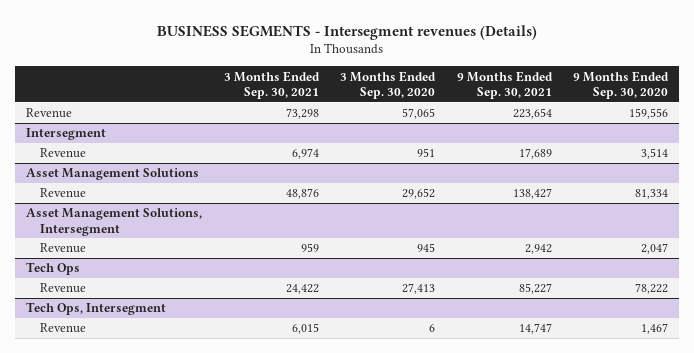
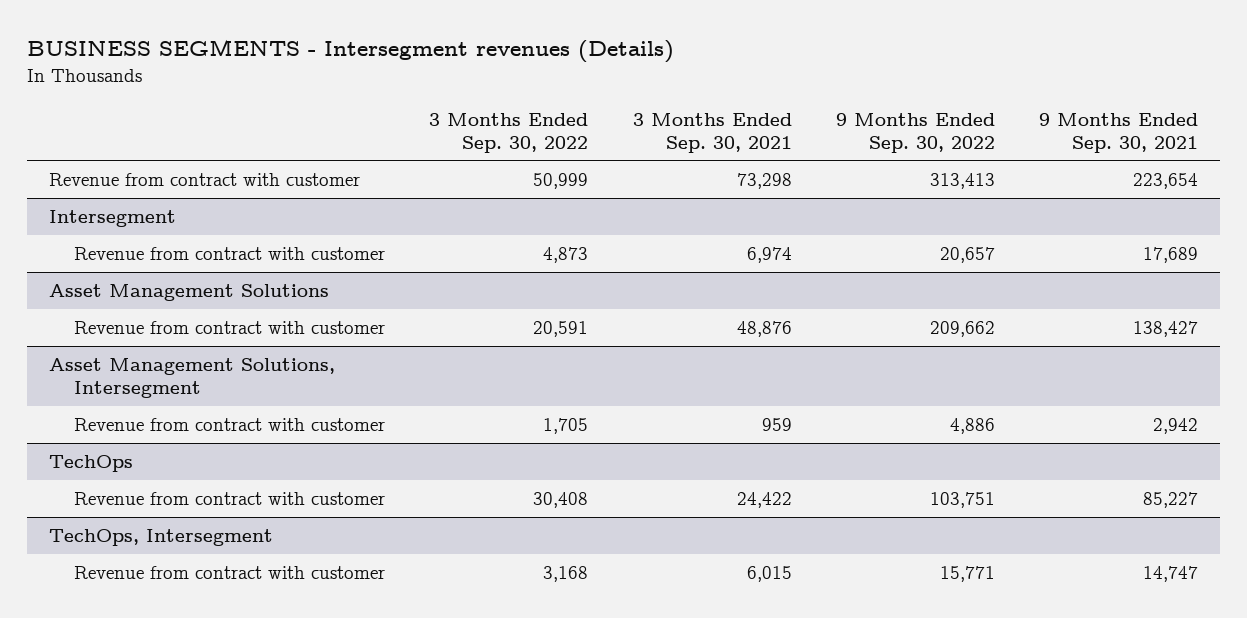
- | 3 Months Ended Sep. 30, 2021 | 3 Months Ended Sep. 30, 2020 | 9 Months Ended Sep. 30, 2021 | 9 Months Ended Sep. 30, 2020
+ | 3 Months Ended Sep. 30, 2022 | 3 Months Ended Sep. 30, 2021 | 9 Months Ended Sep. 30, 2022 | 9 Months Ended Sep. 30, 2021
- Revenue | 73,298 | 57,065 | 223,654 | 159,556
+ Revenue from contract with customer | 50,999 | 73,298 | 313,413 | 223,654
@ Intersegment
- Revenue | 6,974 | 951 | 17,689 | 3,514
+ Revenue from contract with customer | 4,873 | 6,974 | 20,657 | 17,689
@ Asset Management Solutions
- Revenue | 48,876 | 29,652 | 138,427 | 81,334
+ Revenue from contract with customer | 20,591 | 48,876 | 209,662 | 138,427
@ Asset Management Solutions, Intersegment
- Revenue | 959 | 945 | 2,942 | 2,047
- Tech Ops
- Revenue | 24,422 | 27,413 | 85,227 | 78,222
- Tech Ops, Intersegment
- Revenue | 6,015 | 6 | 14,747 | 1,467
@ Asset Management Solutions, Intersegment
+ Revenue from contract with customer | 1,705 | 959 | 4,886 | 2,942
+ TechOps
+ Revenue from contract with customer | 30,408 | 24,422 | 103,751 | 85,227
+ TechOps, Intersegment
+ Revenue from contract with customer | 3,168 | 6,015 | 15,771 | 14,747

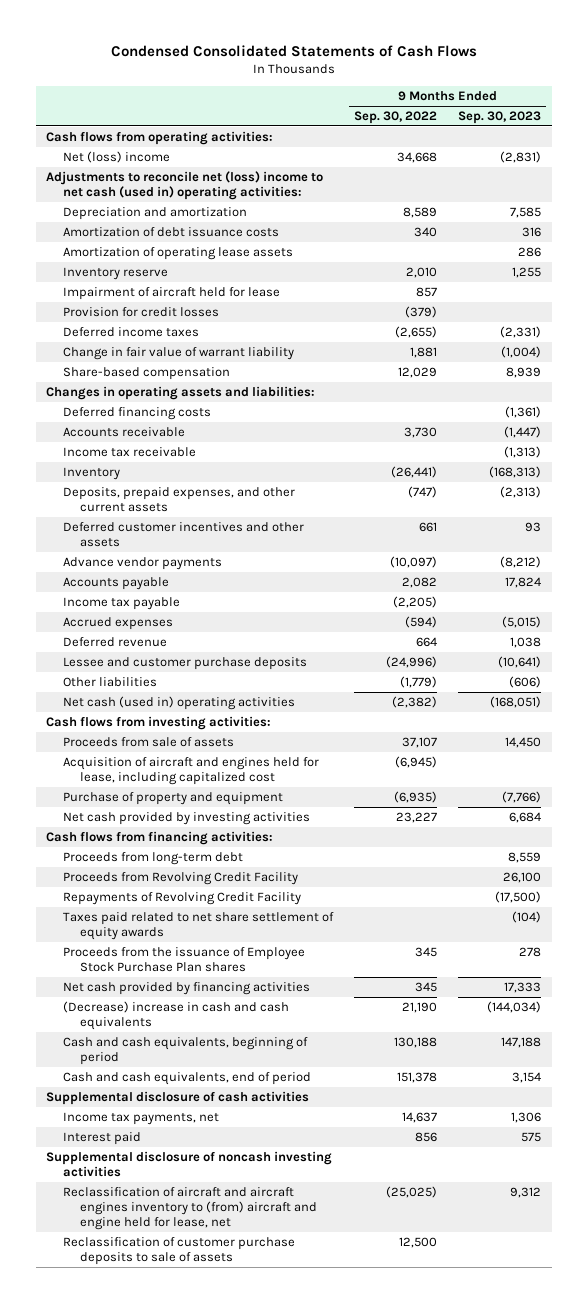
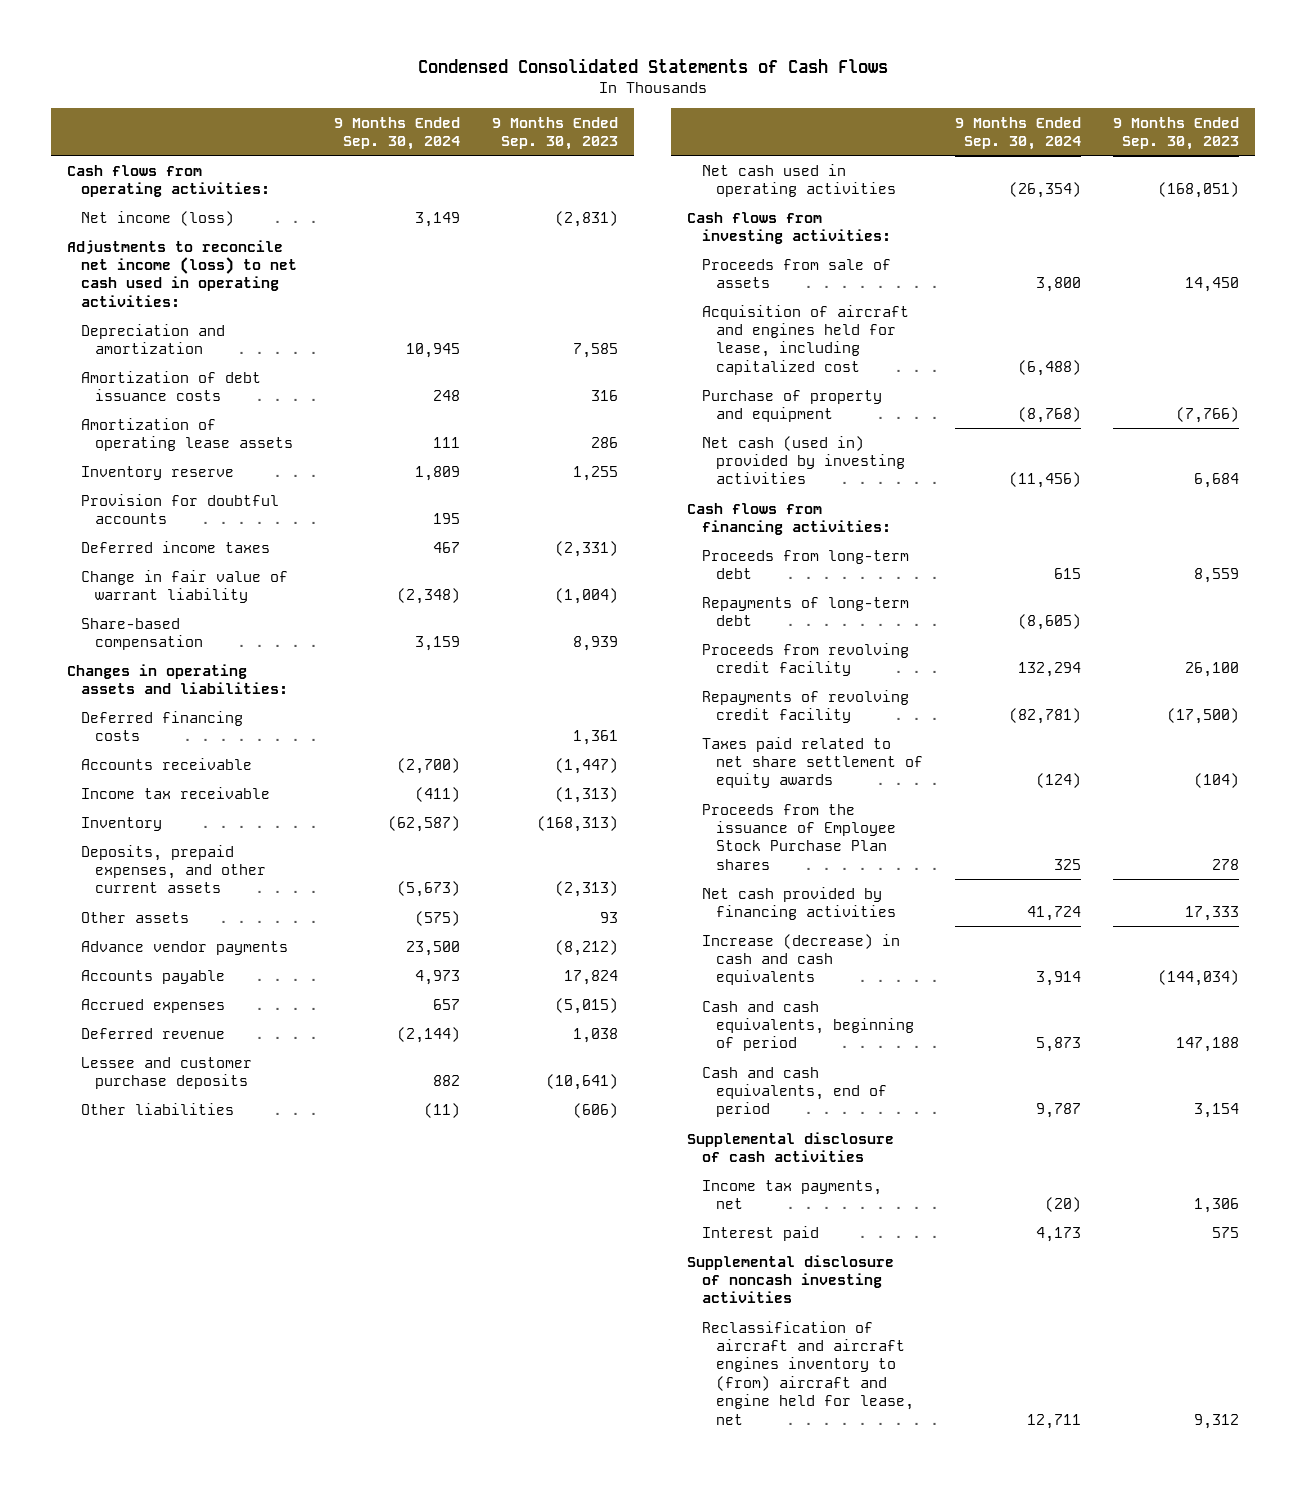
- | 9 Months Ended Sep. 30, 2022 | 9 Months Ended Sep. 30, 2023
+ | 9 Months Ended Sep. 30, 2024 | 9 Months Ended Sep. 30, 2023
- Net (loss) income | 34,668 | (2,831)
- Adjustments to reconcile net (loss) income to net cash (used in) operating activities:
+ Net income (loss) | 3,149 | (2,831)
+ Adjustments to reconcile net income (loss) to net cash used in operating activities:
- Impairment of aircraft held for lease | 857 |
- Provision for credit losses | (379) |
+ Provision for doubtful accounts | 195 |
- Deferred financing costs | | (1,361)
+ Deferred financing costs | | 1,361
- Deferred customer incentives and other assets | 661 | 93
+ Other assets | (575) | 93
- Income tax payable | (2,205) |
- Net cash (used in) operating activities | (2,382) | (168,051)
+ Net cash used in operating activities | (26,354) | (168,051)
- Net cash provided by investing activities | 23,227 | 6,684
+ Net cash (used in) provided by investing activities | (11,456) | 6,684
- Proceeds from Revolving Credit Facility | | 26,100
- Repayments of Revolving Credit Facility | | (17,500)
+ Repayments of long-term debt | (8,605) |
+ Proceeds from revolving credit facility | 132,294 | 26,100
+ Repayments of revolving credit facility | (82,781) | (17,500)
- (Decrease) increase in cash and cash equivalents | 21,190 | (144,034)
+ Increase (decrease) in cash and cash equivalents | 3,914 | (144,034)
- Reclassification of customer purchase deposits to sale of assets | 12,500 |

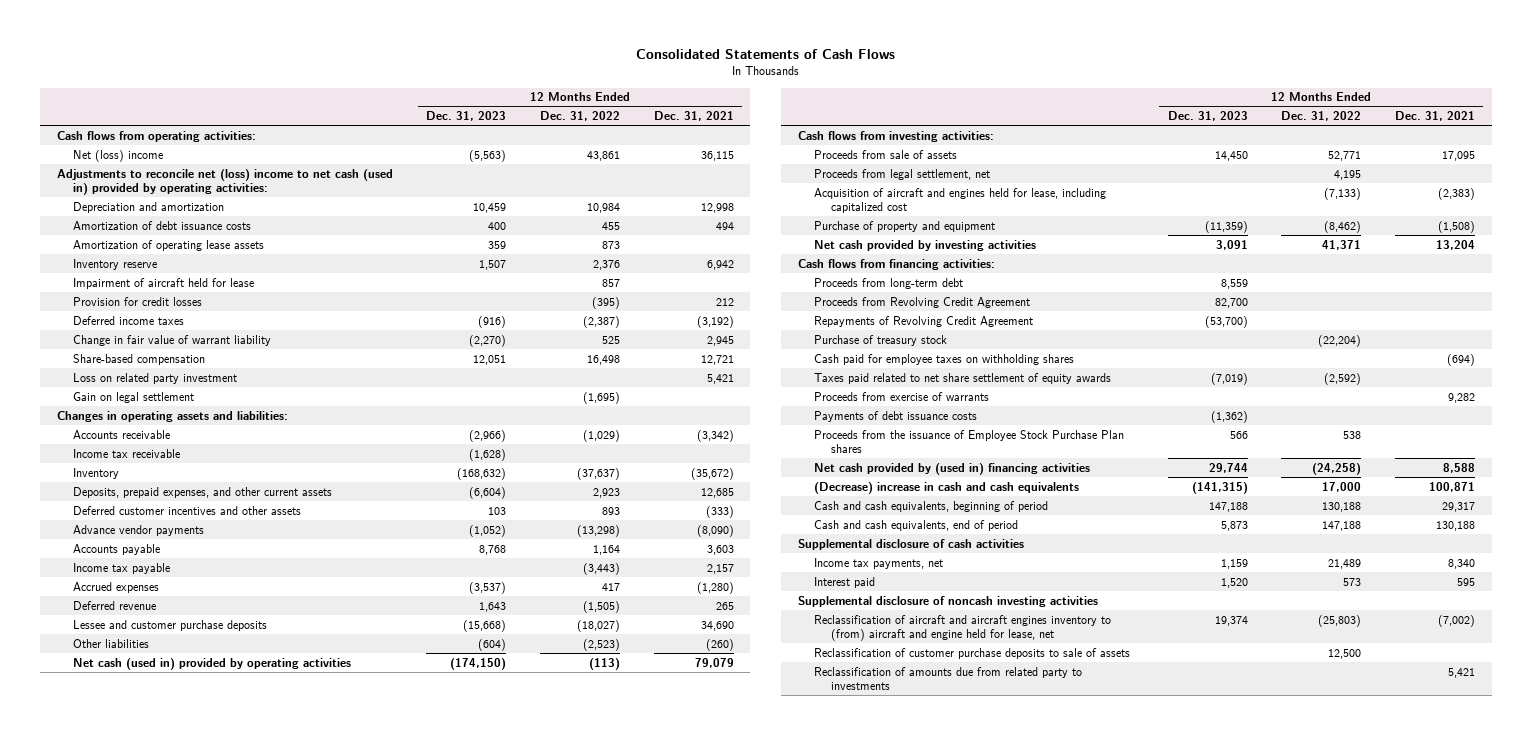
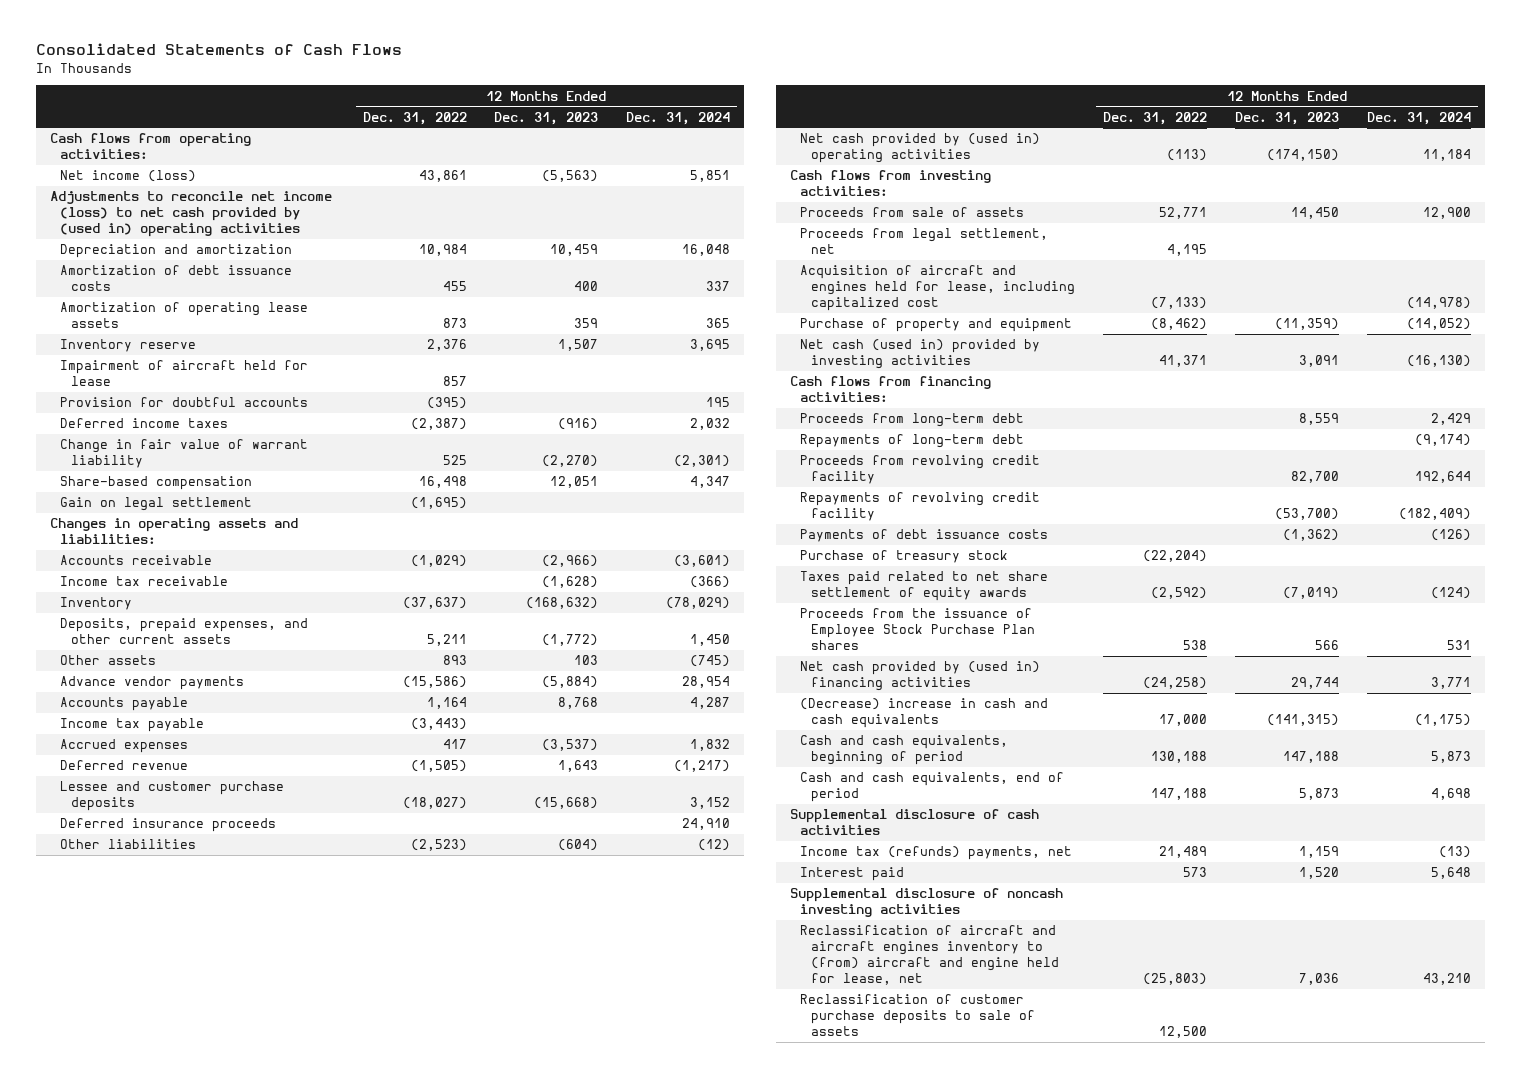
- | 12 Months Ended Dec. 31, 2023 | 12 Months Ended Dec. 31, 2022 | 12 Months Ended Dec. 31, 2021
+ | 12 Months Ended Dec. 31, 2022 | 12 Months Ended Dec. 31, 2023 | 12 Months Ended Dec. 31, 2024
- Net (loss) income | (5,563) | 43,861 | 36,115
- Adjustments to reconcile net (loss) income to net cash (used in) provided by operating activities:
+ Net income (loss) | 43,861 | (5,563) | 5,851
+ Adjustments to reconcile net income (loss) to net cash provided by (used in) operating activities
- Provision for credit losses | | (395) | 212
+ Provision for doubtful accounts | (395) | | 195
- Loss on related party investment | | | 5,421
- Deposits, prepaid expenses, and other current assets | (6,604) | 2,923 | 12,685
- Deferred customer incentives and other assets | 103 | 893 | (333)
- Advance vendor payments | (1,052) | (13,298) | (8,090)
+ Deposits, prepaid expenses, and other current assets | 5,211 | (1,772) | 1,450
+ Other assets | 893 | 103 | (745)
+ Advance vendor payments | (15,586) | (5,884) | 28,954
+ Deferred insurance proceeds | | | 24,910
- Net cash (used in) provided by operating activities | (174,150) | (113) | 79,079
+ Net cash provided by (used in) operating activities | (113) | (174,150) | 11,184
- Net cash provided by investing activities | 3,091 | 41,371 | 13,204
+ Net cash (used in) provided by investing activities | 41,371 | 3,091 | (16,130)
- Proceeds from Revolving Credit Agreement | 82,700 | |
- Repayments of Revolving Credit Agreement | (53,700) | |
+ Repayments of long-term debt | | | (9,174)
+ Proceeds from revolving credit facility | | 82,700 | 192,644
+ Repayments of revolving credit facility | | (53,700) | (182,409)
moved up: Payments of debt issuance costs | | (1,362) | (126)
- Cash paid for employee taxes on withholding shares | | | (694)
- Proceeds from exercise of warrants | | | 9,282
- Income tax payments, net | 1,159 | 21,489 | 8,340
+ Income tax (refunds) payments, net | 21,489 | 1,159 | (13)
- Reclassification of aircraft and aircraft engines inventory to (from) aircraft and engine held for lease, net | 19,374 | (25,803) | (7,002)
+ Reclassification of aircraft and aircraft engines inventory to (from) aircraft and engine held for lease, net | (25,803) | 7,036 | 43,210
- Reclassification of amounts due from related party to investments | | | 5,421

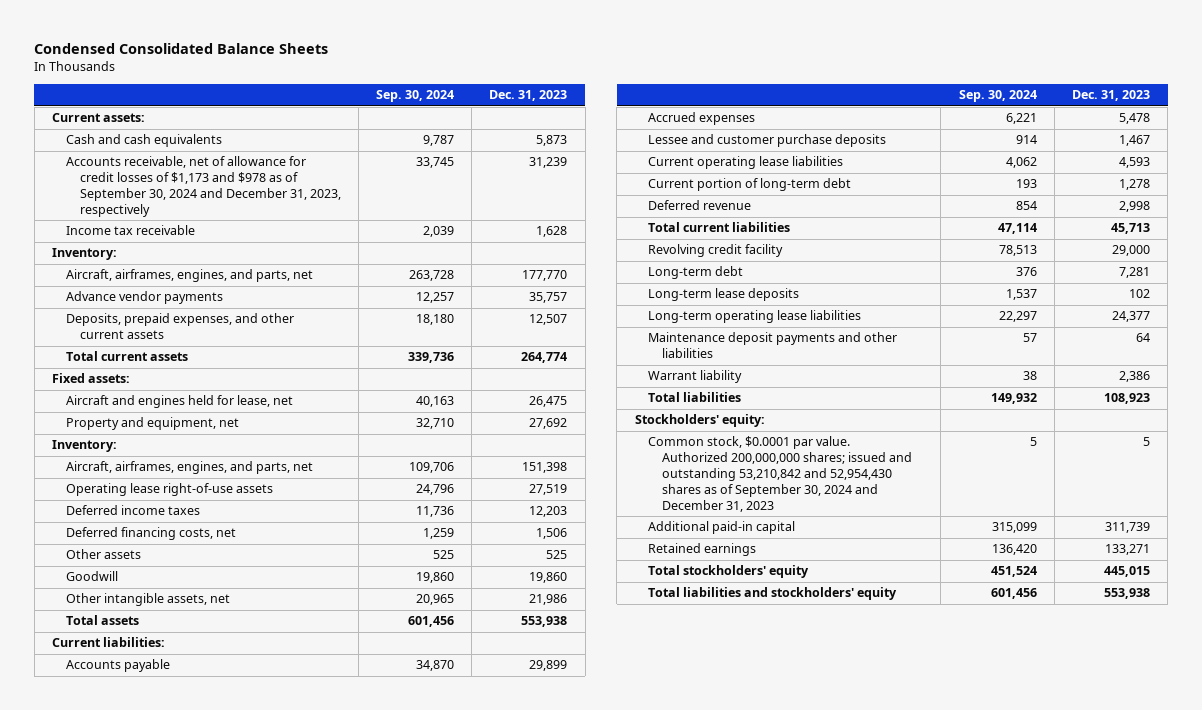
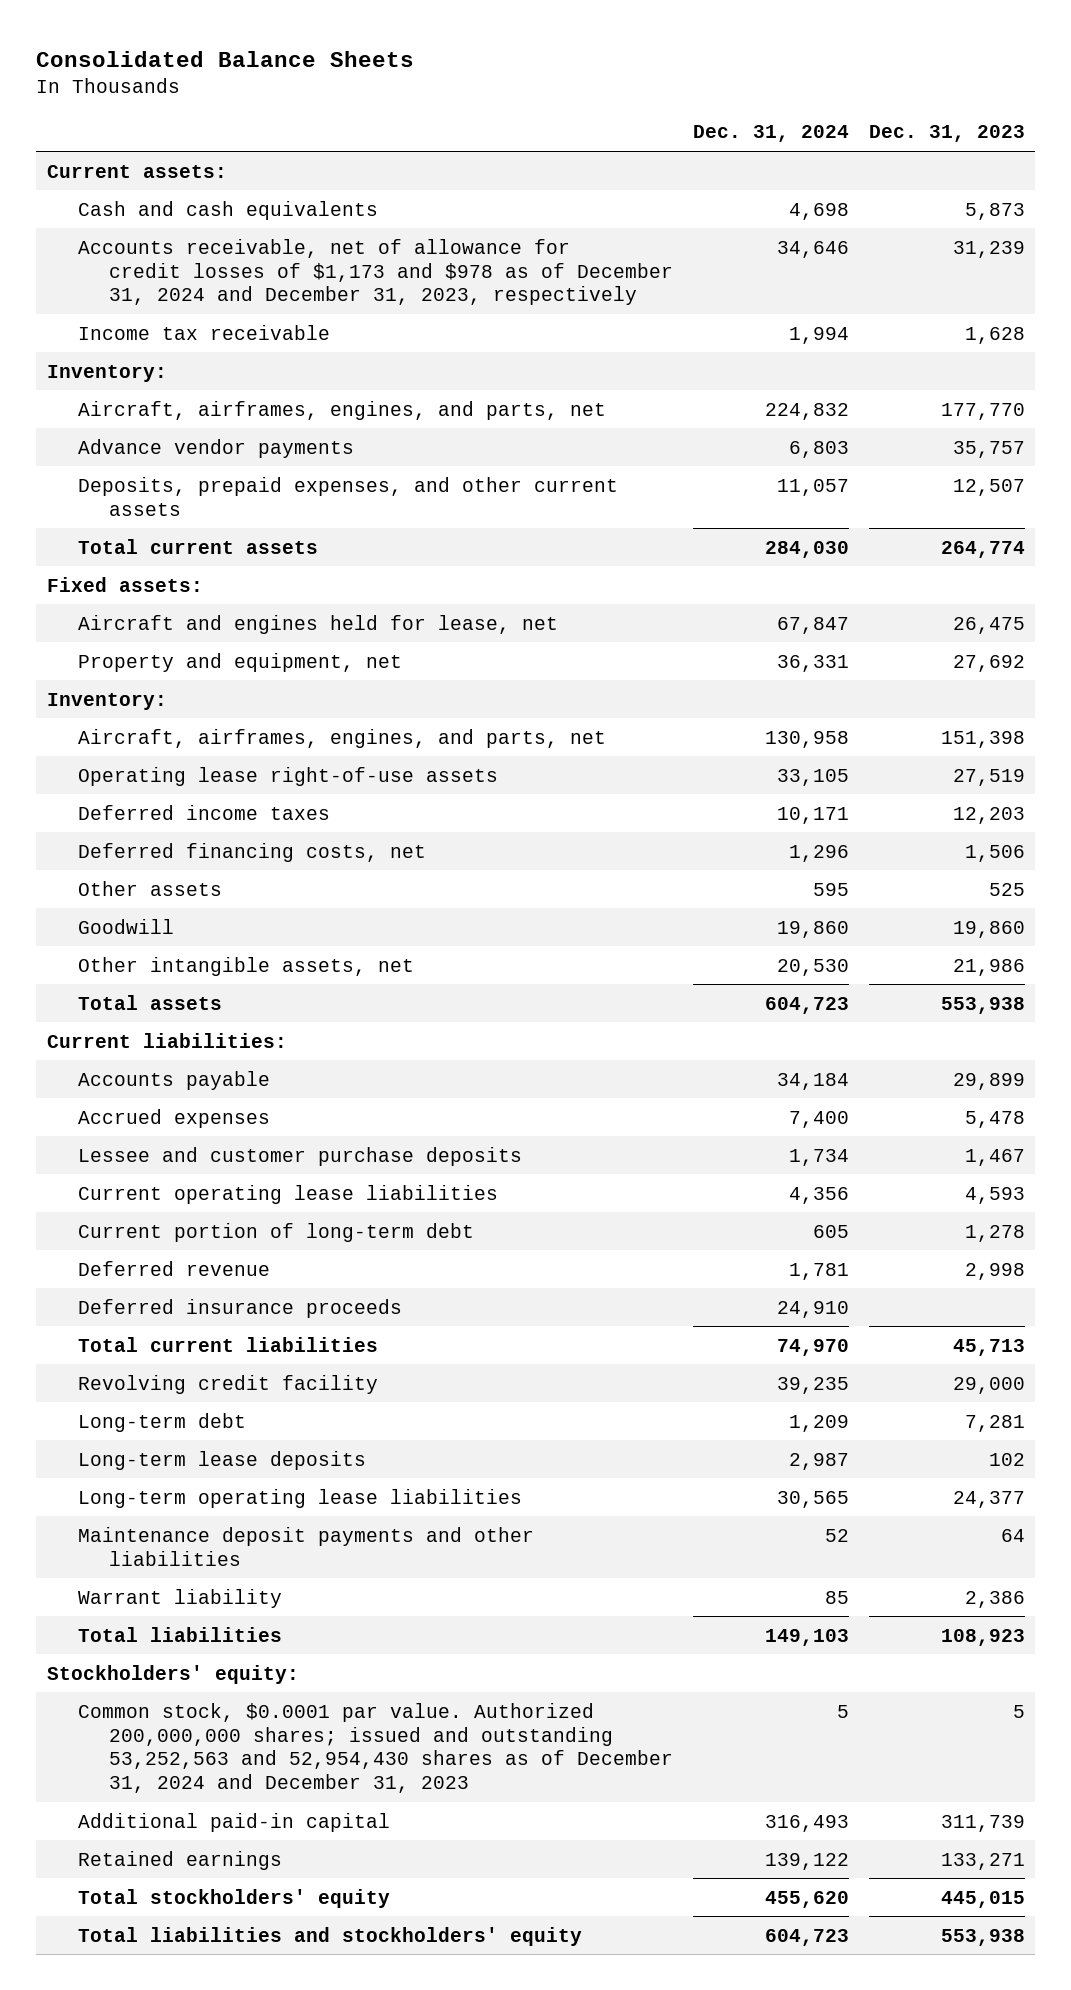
- Condensed Consolidated Balance Sheets
+ Consolidated Balance Sheets
- | Sep. 30, 2024 | Dec. 31, 2023
+ | Dec. 31, 2024 | Dec. 31, 2023
- Accounts receivable, net of allowance for credit losses of $1,173 and $978 as of September 30, 2024 and December 31, 2023, respectively | 33,745 | 31,239
+ Accounts receivable, net of allowance for credit losses of $1,173 and $978 as of December 31, 2024 and December 31, 2023, respectively | 34,646 | 31,239
+ Deferred insurance proceeds | 24,910 |
- Common stock, $0.0001 par value. Authorized 200,000,000 shares; issued and outstanding 53,210,842 and 52,954,430 shares as of September 30, 2024 and December 31, 2023 | 5 | 5
+ Common stock, $0.0001 par value. Authorized 200,000,000 shares; issued and outstanding 53,252,563 and 52,954,430 shares as of December 31, 2024 and December 31, 2023 | 5 | 5

